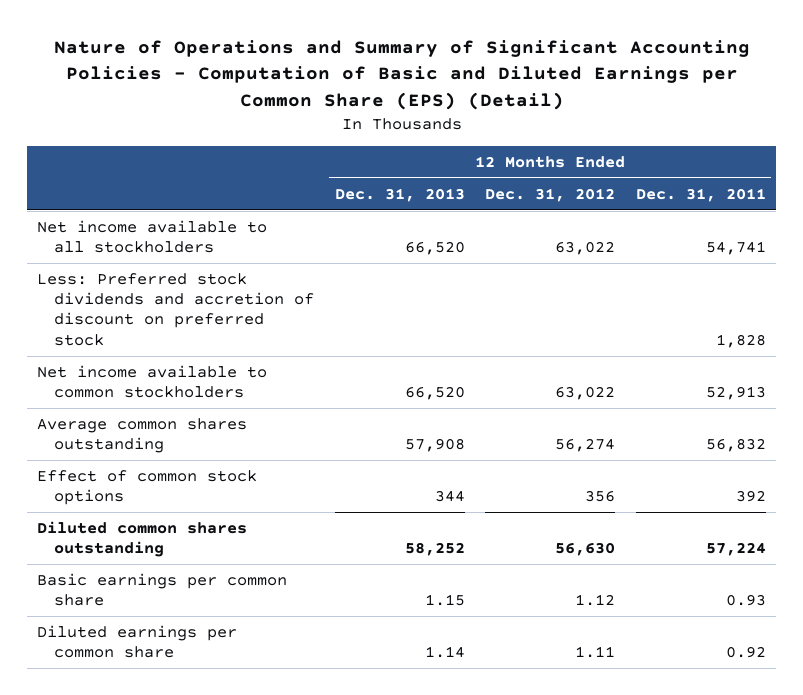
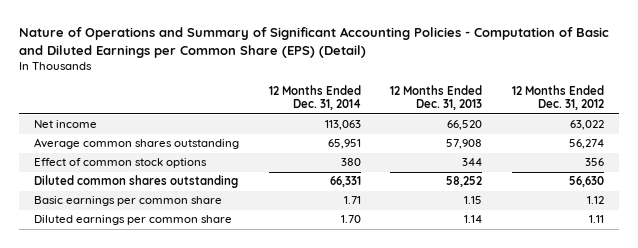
- | 12 Months Ended Dec. 31, 2013 | 12 Months Ended Dec. 31, 2012 | 12 Months Ended Dec. 31, 2011
+ | 12 Months Ended Dec. 31, 2014 | 12 Months Ended Dec. 31, 2013 | 12 Months Ended Dec. 31, 2012
- Net income available to all stockholders | 66,520 | 63,022 | 54,741
- Less: Preferred stock dividends and accretion of discount on preferred stock | | | 1,828
- Net income available to common stockholders | 66,520 | 63,022 | 52,913
+ Net income | 113,063 | 66,520 | 63,022

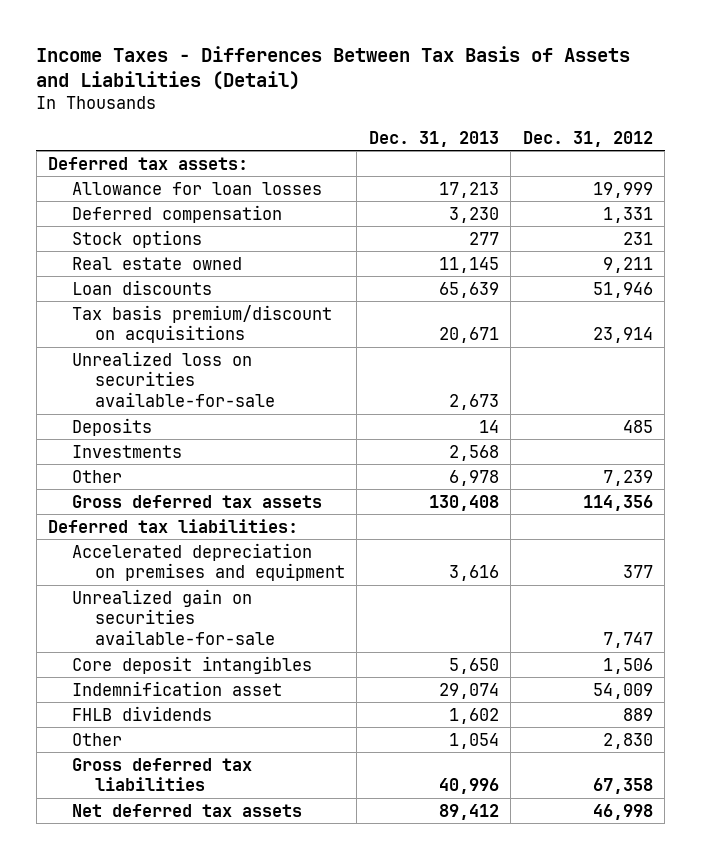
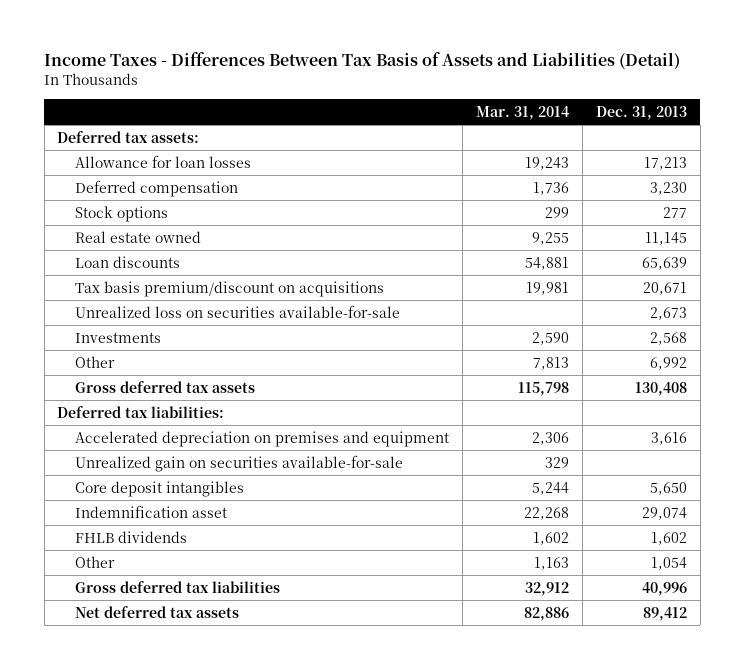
- | Dec. 31, 2013 | Dec. 31, 2012
+ | Mar. 31, 2014 | Dec. 31, 2013
- Deposits | 14 | 485
- Other | 6,978 | 7,239
+ Other | 7,813 | 6,992

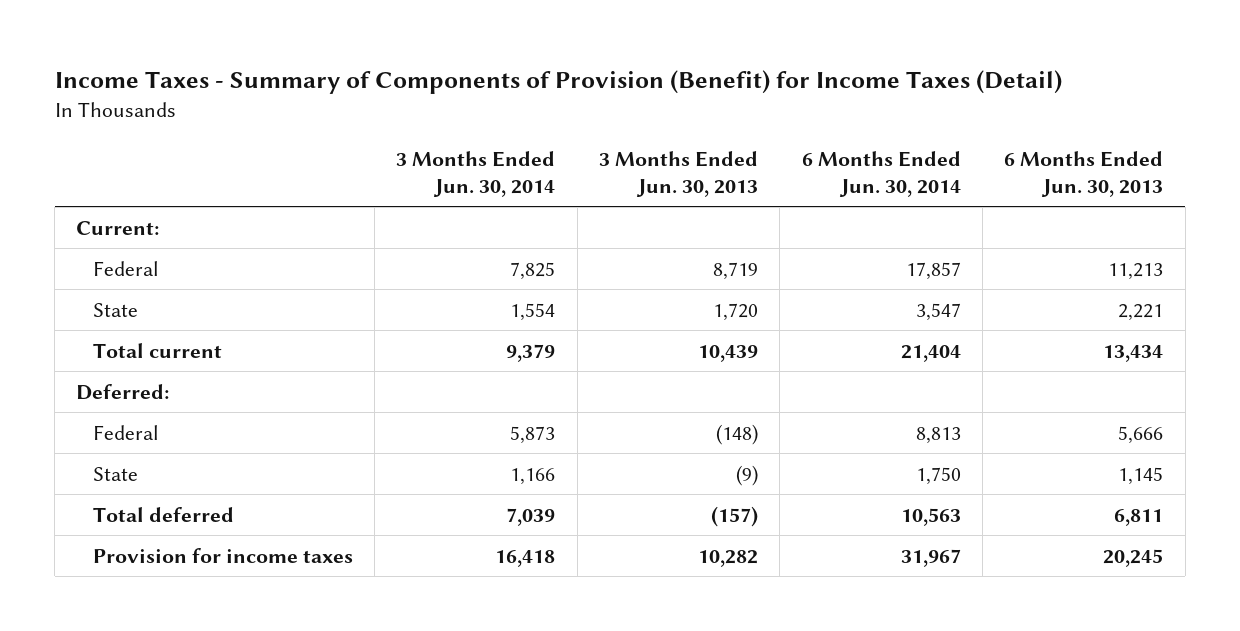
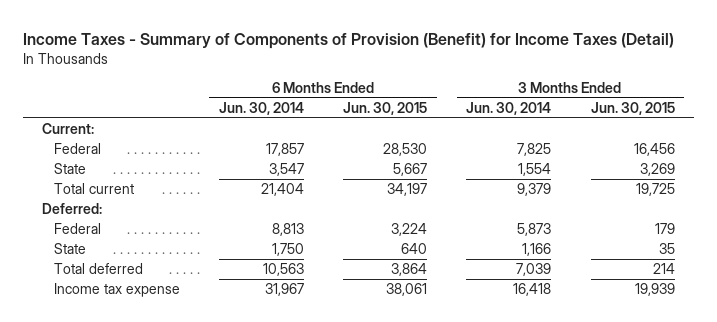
- | 3 Months Ended Jun. 30, 2014 | 3 Months Ended Jun. 30, 2013 | 6 Months Ended Jun. 30, 2014 | 6 Months Ended Jun. 30, 2013
+ | 6 Months Ended Jun. 30, 2014 | 6 Months Ended Jun. 30, 2015 | 3 Months Ended Jun. 30, 2014 | 3 Months Ended Jun. 30, 2015
- Provision for income taxes | 16,418 | 10,282 | 31,967 | 20,245
+ Income tax expense | 31,967 | 38,061 | 16,418 | 19,939

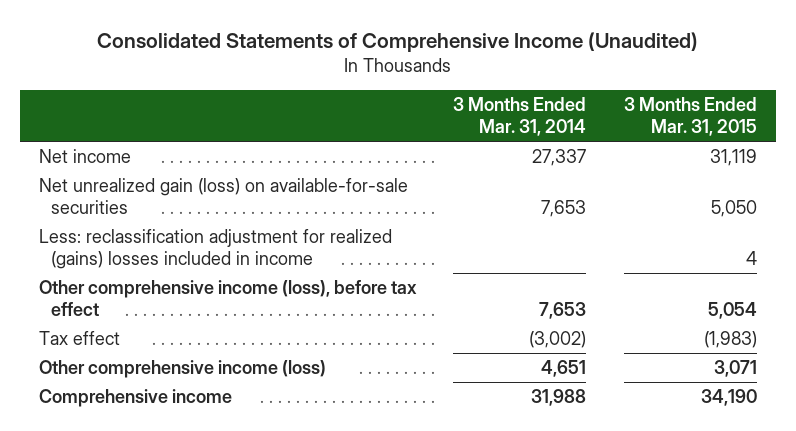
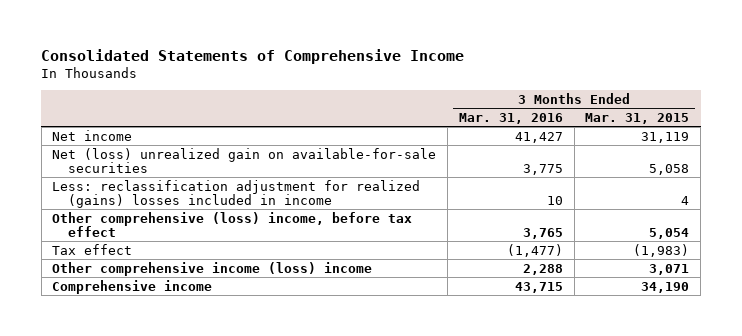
- Consolidated Statements of Comprehensive Income (Unaudited)
+ Consolidated Statements of Comprehensive Income
- | 3 Months Ended Mar. 31, 2014 | 3 Months Ended Mar. 31, 2015
+ | 3 Months Ended Mar. 31, 2016 | 3 Months Ended Mar. 31, 2015
- Net unrealized gain (loss) on available-for-sale securities | 7,653 | 5,050
+ Net (loss) unrealized gain on available-for-sale securities | 3,775 | 5,058
- Other comprehensive income (loss), before tax effect | 7,653 | 5,054
+ Other comprehensive (loss) income, before tax effect | 3,765 | 5,054
- Other comprehensive income (loss) | 4,651 | 3,071
+ Other comprehensive income (loss) income | 2,288 | 3,071

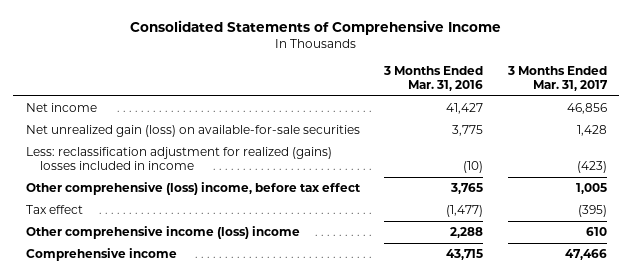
- | 3 Months Ended Mar. 31, 2016 | 3 Months Ended Mar. 31, 2015
+ | 3 Months Ended Mar. 31, 2016 | 3 Months Ended Mar. 31, 2017
- Net (loss) unrealized gain on available-for-sale securities | 3,775 | 5,058
- Less: reclassification adjustment for realized (gains) losses included in income | 10 | 4
+ Net unrealized gain (loss) on available-for-sale securities | 3,775 | 1,428
+ Less: reclassification adjustment for realized (gains) losses included in income | (10) | (423)

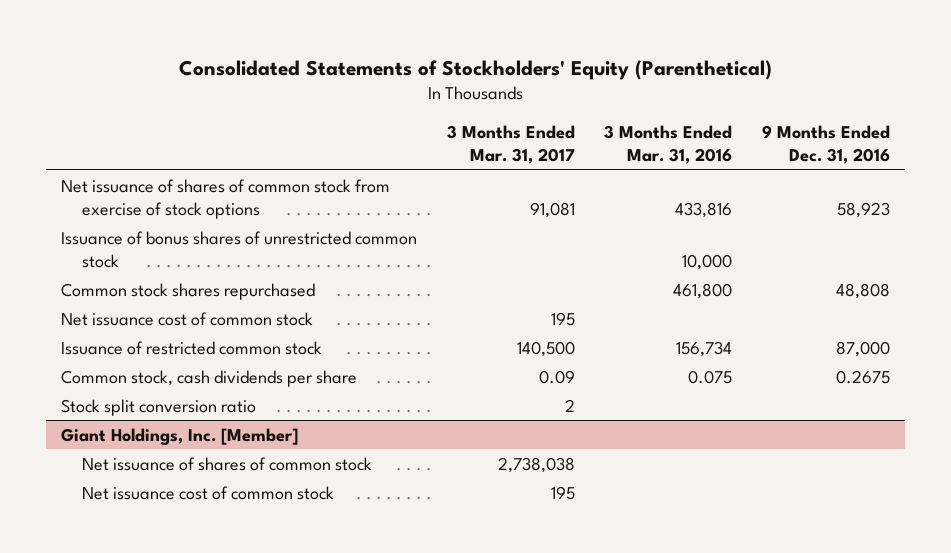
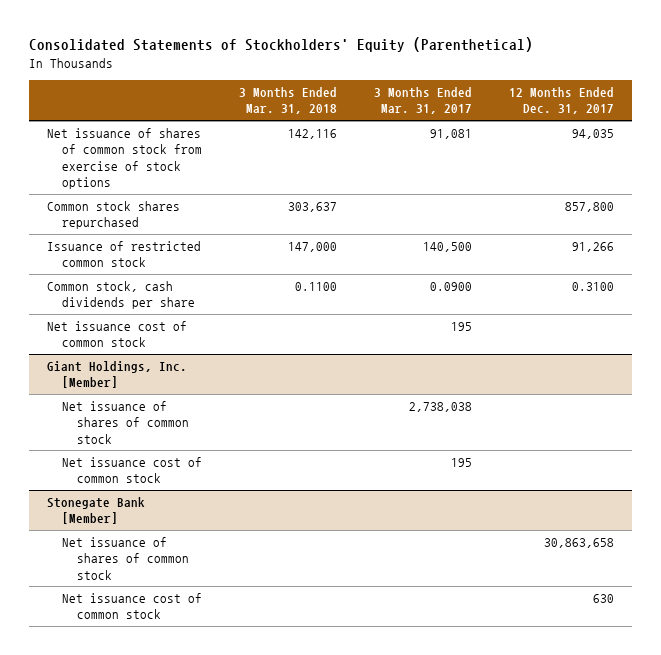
- | 3 Months Ended Mar. 31, 2017 | 3 Months Ended Mar. 31, 2016 | 9 Months Ended Dec. 31, 2016
+ | 3 Months Ended Mar. 31, 2018 | 3 Months Ended Mar. 31, 2017 | 12 Months Ended Dec. 31, 2017
- Issuance of bonus shares of unrestricted common stock | | 10,000 |
- Common stock, cash dividends per share | 0.09 | 0.075 | 0.2675
- Stock split conversion ratio | 2 | |
+ Common stock, cash dividends per share | 0.1100 | 0.0900 | 0.3100
moved down: Net issuance cost of common stock | | 195 |
+ Stonegate Bank [Member]
+ Net issuance of shares of common stock | | | 30,863,658
+ Net issuance cost of common stock | | | 630

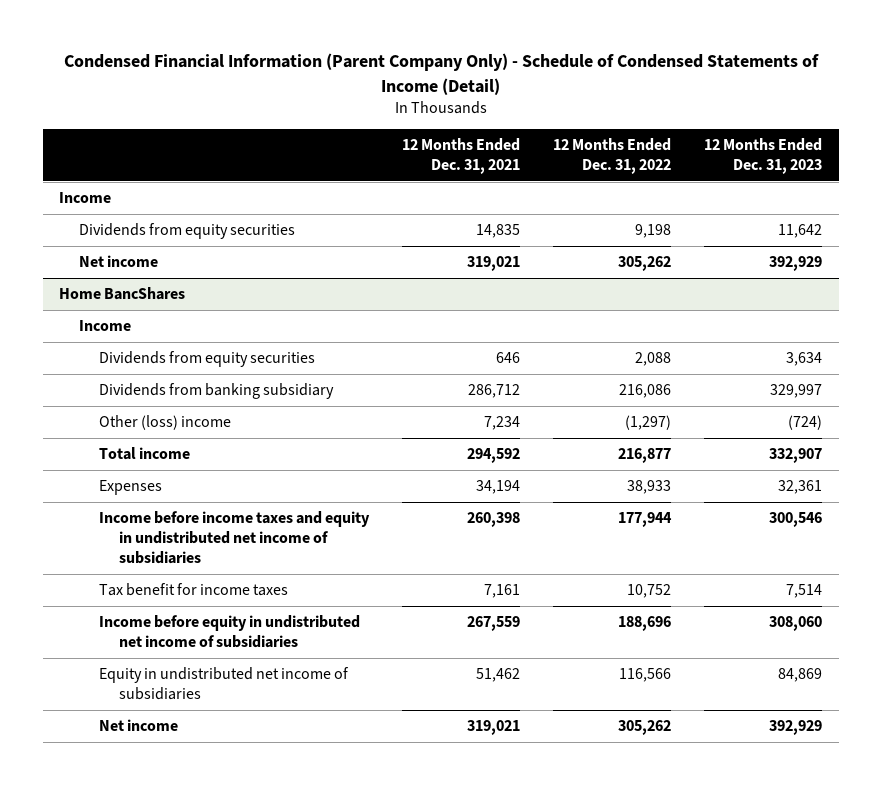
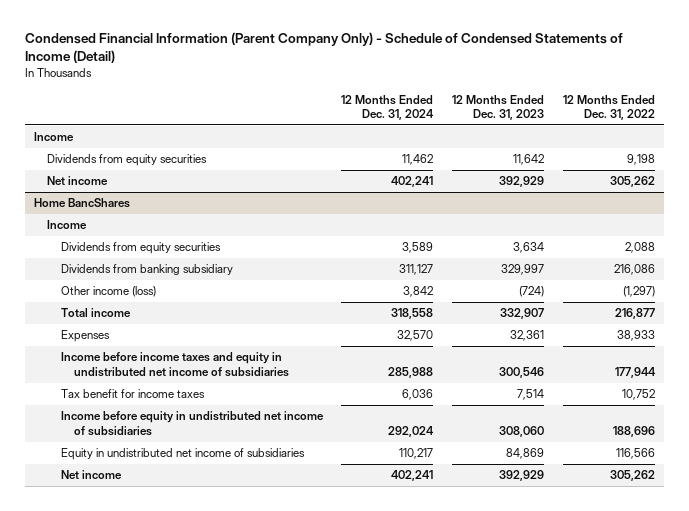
- | 12 Months Ended Dec. 31, 2021 | 12 Months Ended Dec. 31, 2022 | 12 Months Ended Dec. 31, 2023
+ | 12 Months Ended Dec. 31, 2024 | 12 Months Ended Dec. 31, 2023 | 12 Months Ended Dec. 31, 2022
@ Home BancShares
- Other (loss) income | 7,234 | (1,297) | (724)
+ Other income (loss) | 3,842 | (724) | (1,297)

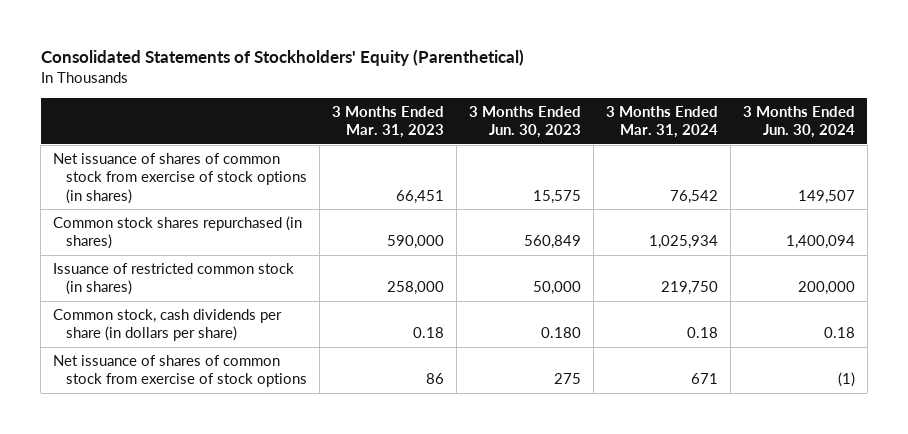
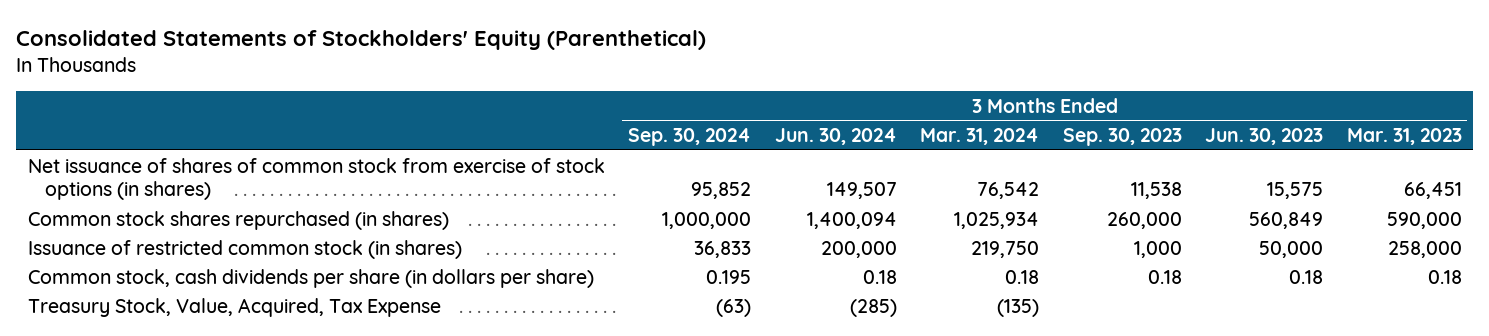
- | 3 Months Ended Mar. 31, 2023 | 3 Months Ended Jun. 30, 2023 | 3 Months Ended Mar. 31, 2024 | 3 Months Ended Jun. 30, 2024
+ | 3 Months Ended Sep. 30, 2024 | 3 Months Ended Jun. 30, 2024 | 3 Months Ended Mar. 31, 2024 | 3 Months Ended Sep. 30, 2023 | 3 Months Ended Jun. 30, 2023 | 3 Months Ended Mar. 31, 2023
- Common stock, cash dividends per share (in dollars per share) | 0.18 | 0.180 | 0.18 | 0.18
- Net issuance of shares of common stock from exercise of stock options | 86 | 275 | 671 | (1)
+ Common stock, cash dividends per share (in dollars per share) | 0.195 | 0.18 | 0.18 | 0.18 | 0.18 | 0.18
+ Treasury Stock, Value, Acquired, Tax Expense | (63) | (285) | (135) | | |

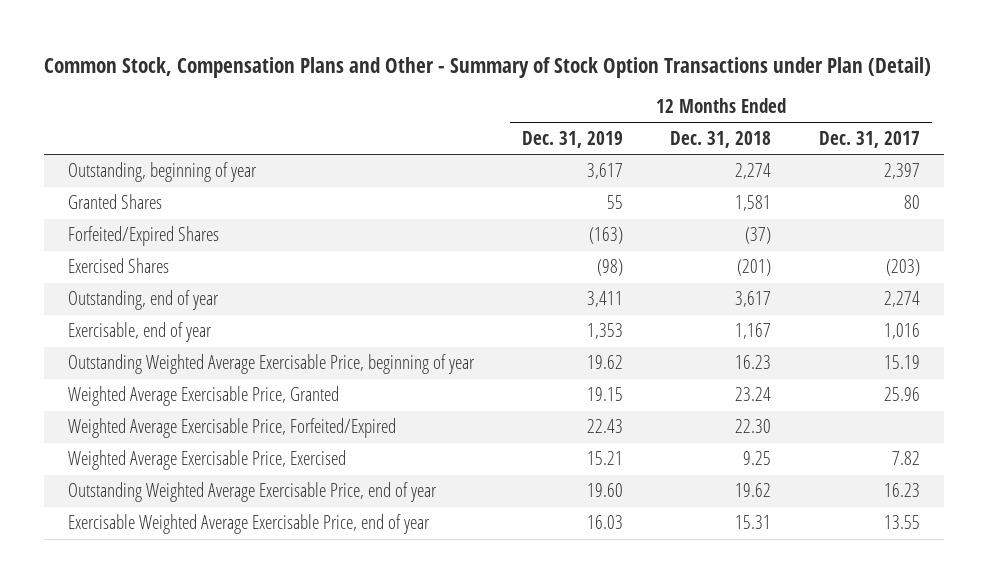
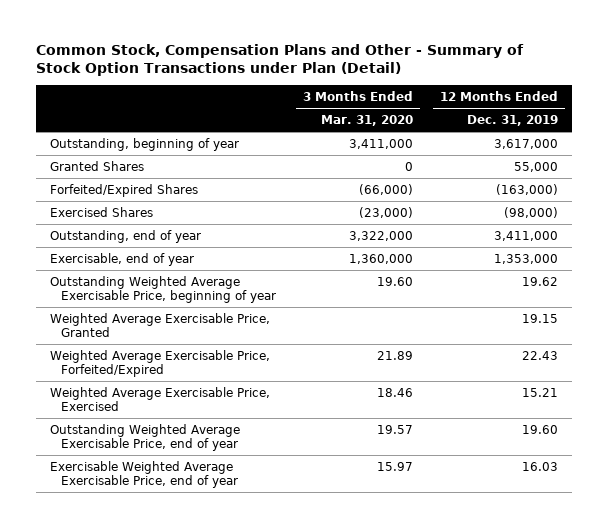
- | 12 Months Ended Dec. 31, 2019 | 12 Months Ended Dec. 31, 2018 | 12 Months Ended Dec. 31, 2017
+ | 3 Months Ended Mar. 31, 2020 | 12 Months Ended Dec. 31, 2019
- Outstanding, beginning of year | 3,617 | 2,274 | 2,397
- Granted Shares | 55 | 1,581 | 80
- Forfeited/Expired Shares | (163) | (37) |
- Exercised Shares | (98) | (201) | (203)
- Outstanding, end of year | 3,411 | 3,617 | 2,274
- Exercisable, end of year | 1,353 | 1,167 | 1,016
+ Outstanding, beginning of year | 3,411,000 | 3,617,000
+ Granted Shares | 0 | 55,000
+ Forfeited/Expired Shares | (66,000) | (163,000)
+ Exercised Shares | (23,000) | (98,000)
+ Outstanding, end of year | 3,322,000 | 3,411,000
+ Exercisable, end of year | 1,360,000 | 1,353,000

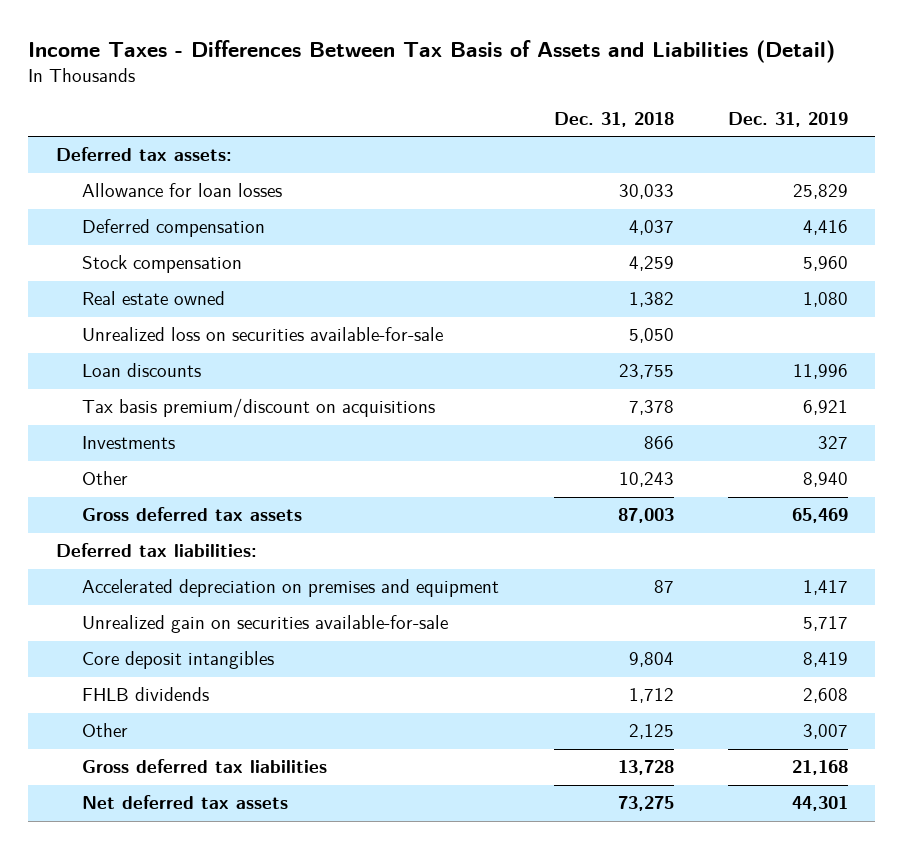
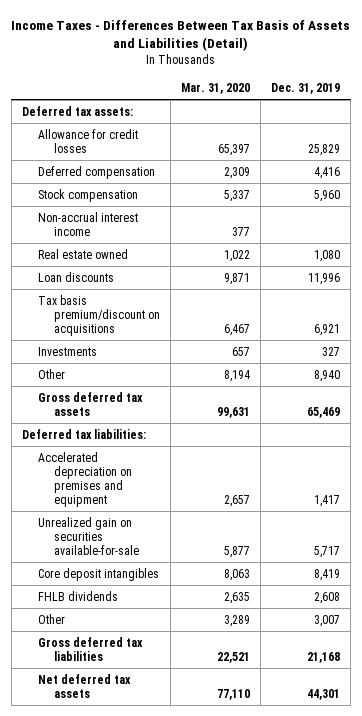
- | Dec. 31, 2018 | Dec. 31, 2019
+ | Mar. 31, 2020 | Dec. 31, 2019
- Allowance for loan losses | 30,033 | 25,829
+ Allowance for credit losses | 65,397 | 25,829
+ Non-accrual interest income | 377 |
- Unrealized loss on securities available-for-sale | 5,050 |

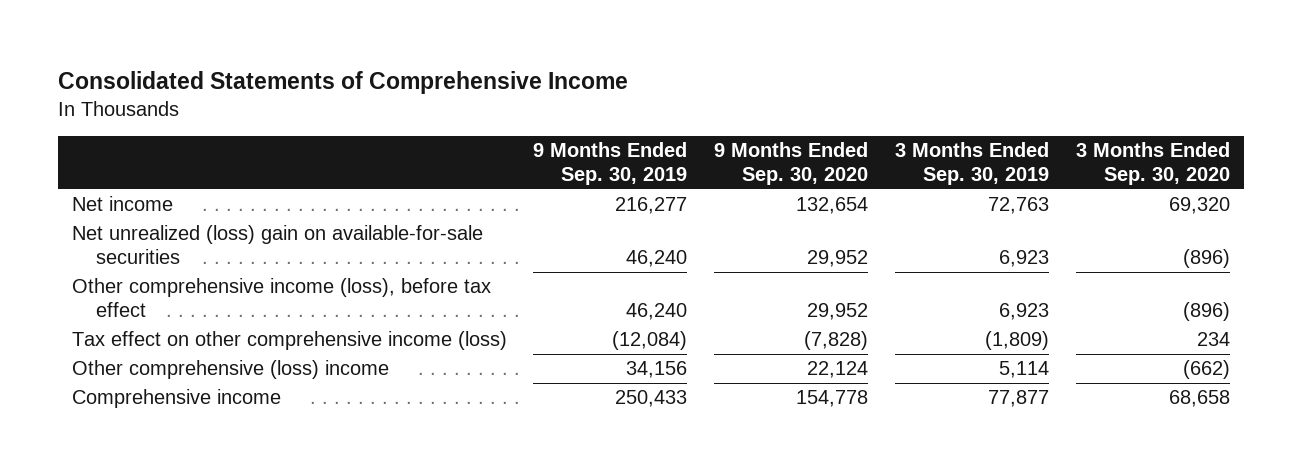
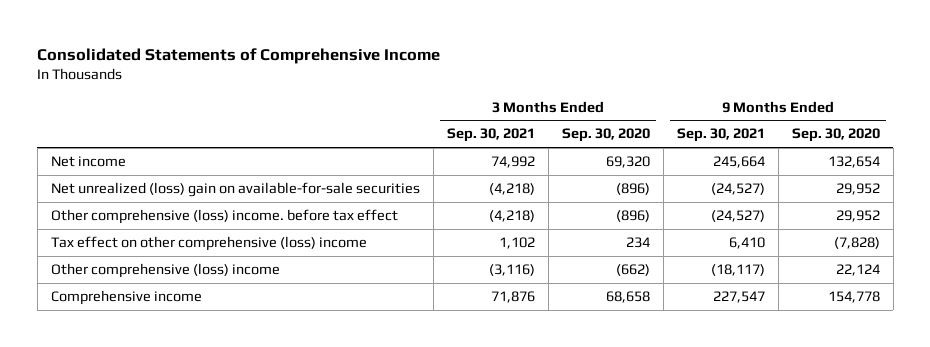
- | 9 Months Ended Sep. 30, 2019 | 9 Months Ended Sep. 30, 2020 | 3 Months Ended Sep. 30, 2019 | 3 Months Ended Sep. 30, 2020
+ | 3 Months Ended Sep. 30, 2021 | 3 Months Ended Sep. 30, 2020 | 9 Months Ended Sep. 30, 2021 | 9 Months Ended Sep. 30, 2020
- Other comprehensive income (loss), before tax effect | 46,240 | 29,952 | 6,923 | (896)
- Tax effect on other comprehensive income (loss) | (12,084) | (7,828) | (1,809) | 234
+ Other comprehensive (loss) income. before tax effect | (4,218) | (896) | (24,527) | 29,952
+ Tax effect on other comprehensive (loss) income | 1,102 | 234 | 6,410 | (7,828)

